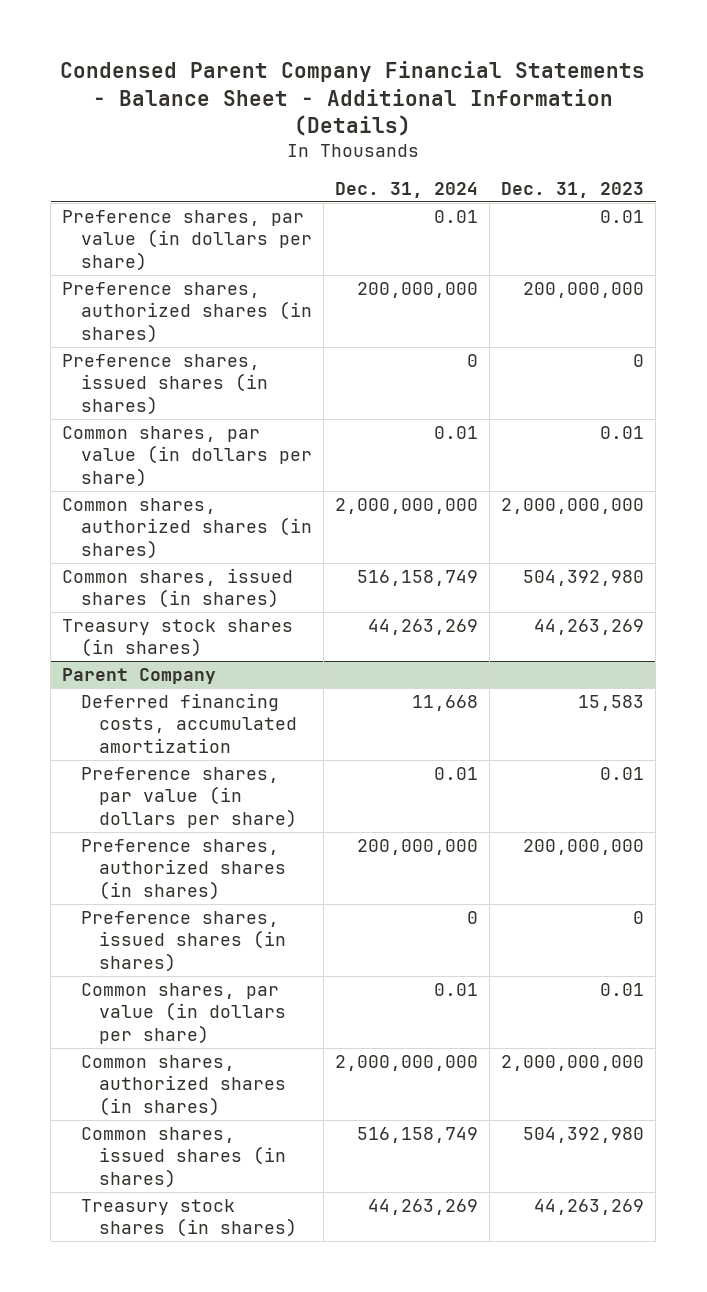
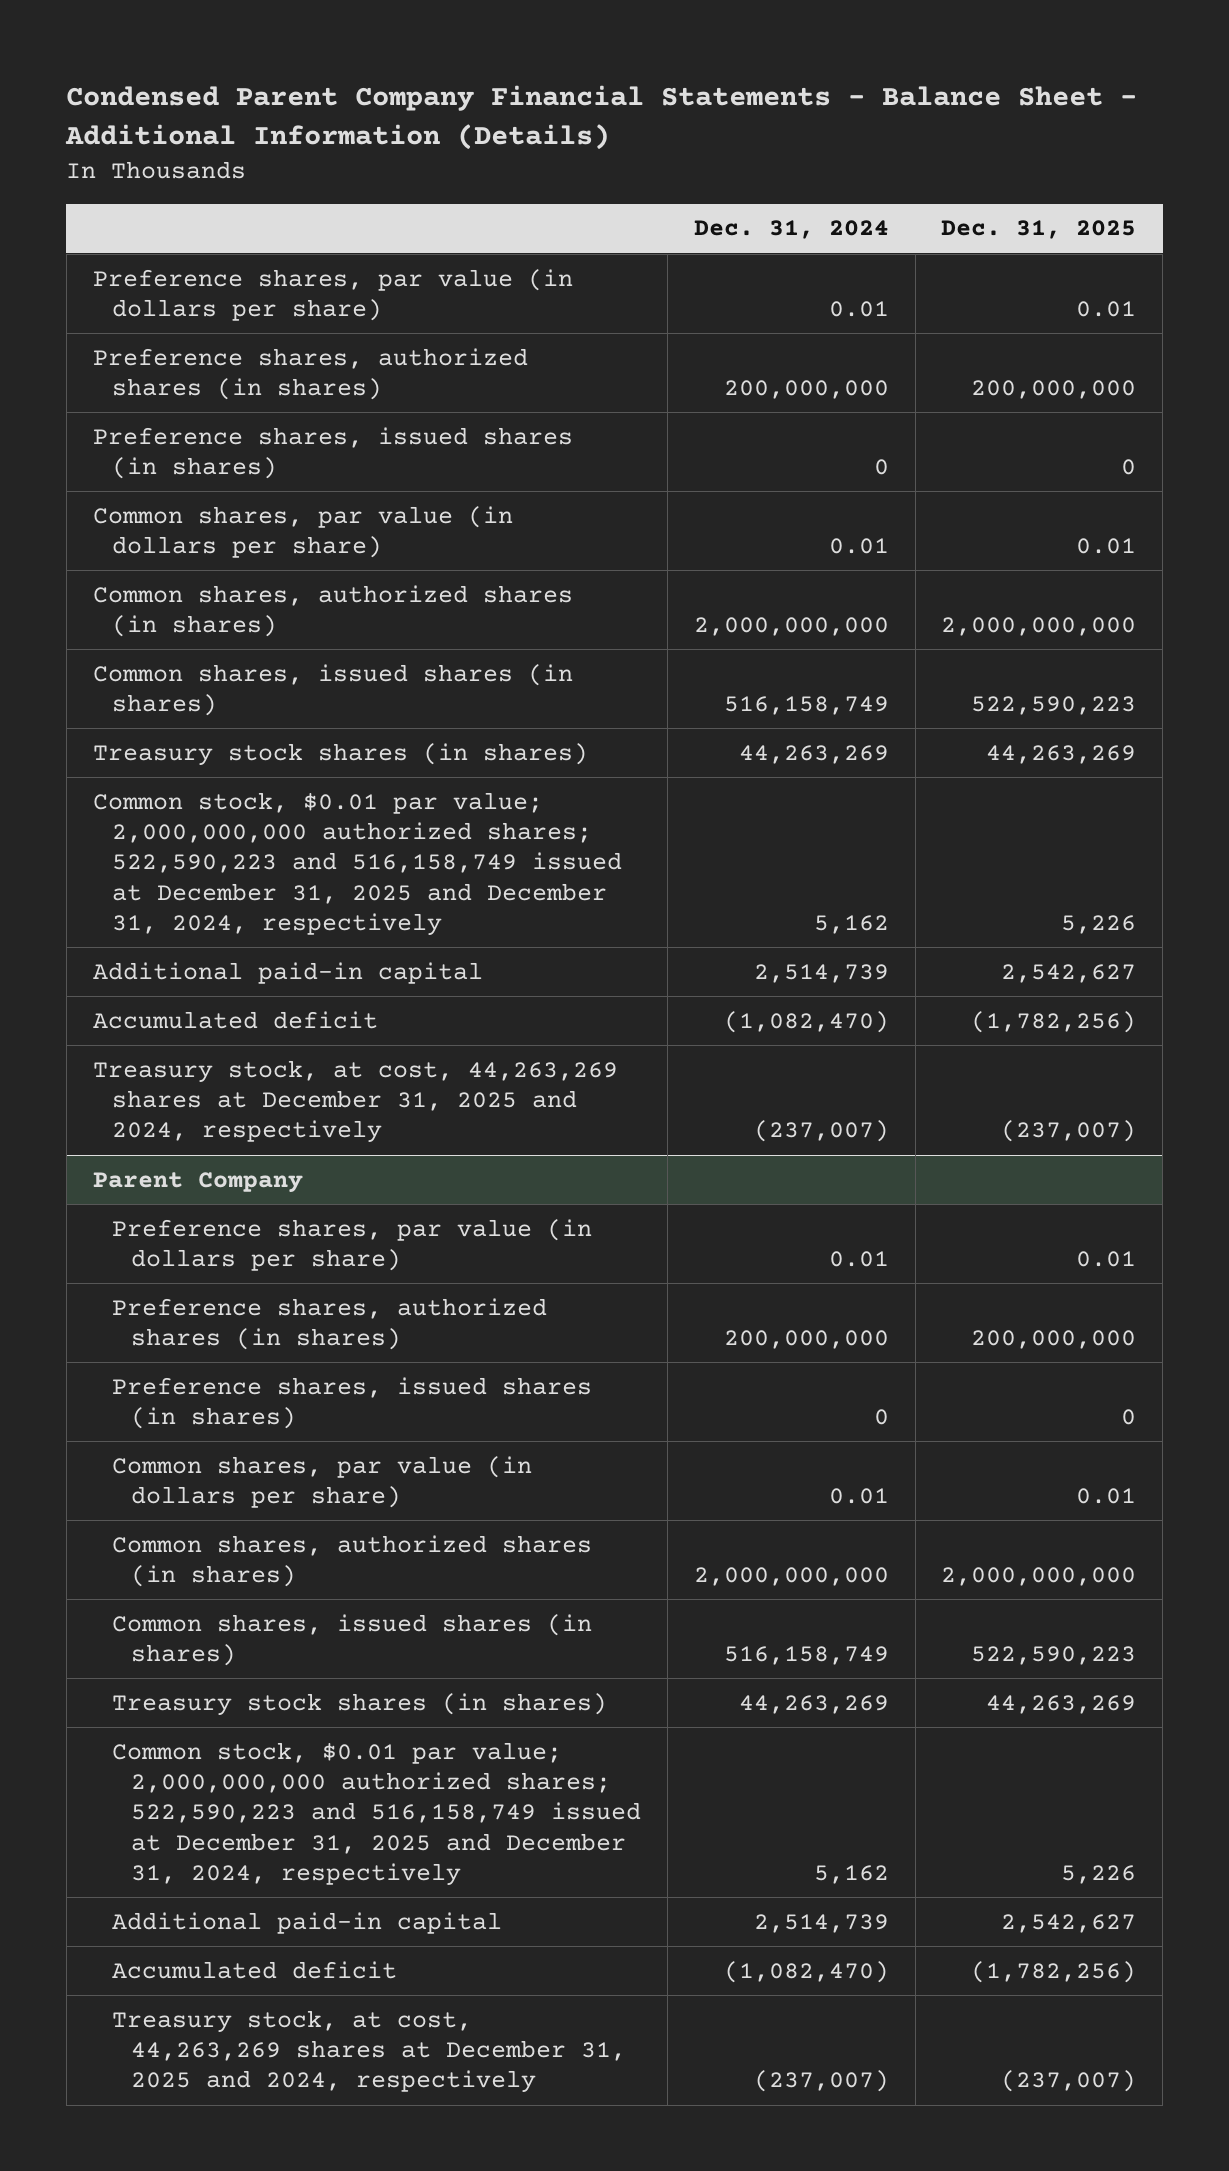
- | Dec. 31, 2024 | Dec. 31, 2023
+ | Dec. 31, 2024 | Dec. 31, 2025
+ Common stock, $0.01 par value; 2,000,000,000 authorized shares; 522,590,223 and 516,158,749 issued at December 31, 2025 and December 31, 2024, respectively | 5,162 | 5,226
+ Additional paid-in capital | 2,514,739 | 2,542,627
+ Accumulated deficit | (1,082,470) | (1,782,256)
+ Treasury stock, at cost, 44,263,269 shares at December 31, 2025 and 2024, respectively | (237,007) | (237,007)
@ Parent Company
- Deferred financing costs, accumulated amortization | 11,668 | 15,583
+ Common stock, $0.01 par value; 2,000,000,000 authorized shares; 522,590,223 and 516,158,749 issued at December 31, 2025 and December 31, 2024, respectively | 5,162 | 5,226
+ Additional paid-in capital | 2,514,739 | 2,542,627
+ Accumulated deficit | (1,082,470) | (1,782,256)
+ Treasury stock, at cost, 44,263,269 shares at December 31, 2025 and 2024, respectively | (237,007) | (237,007)

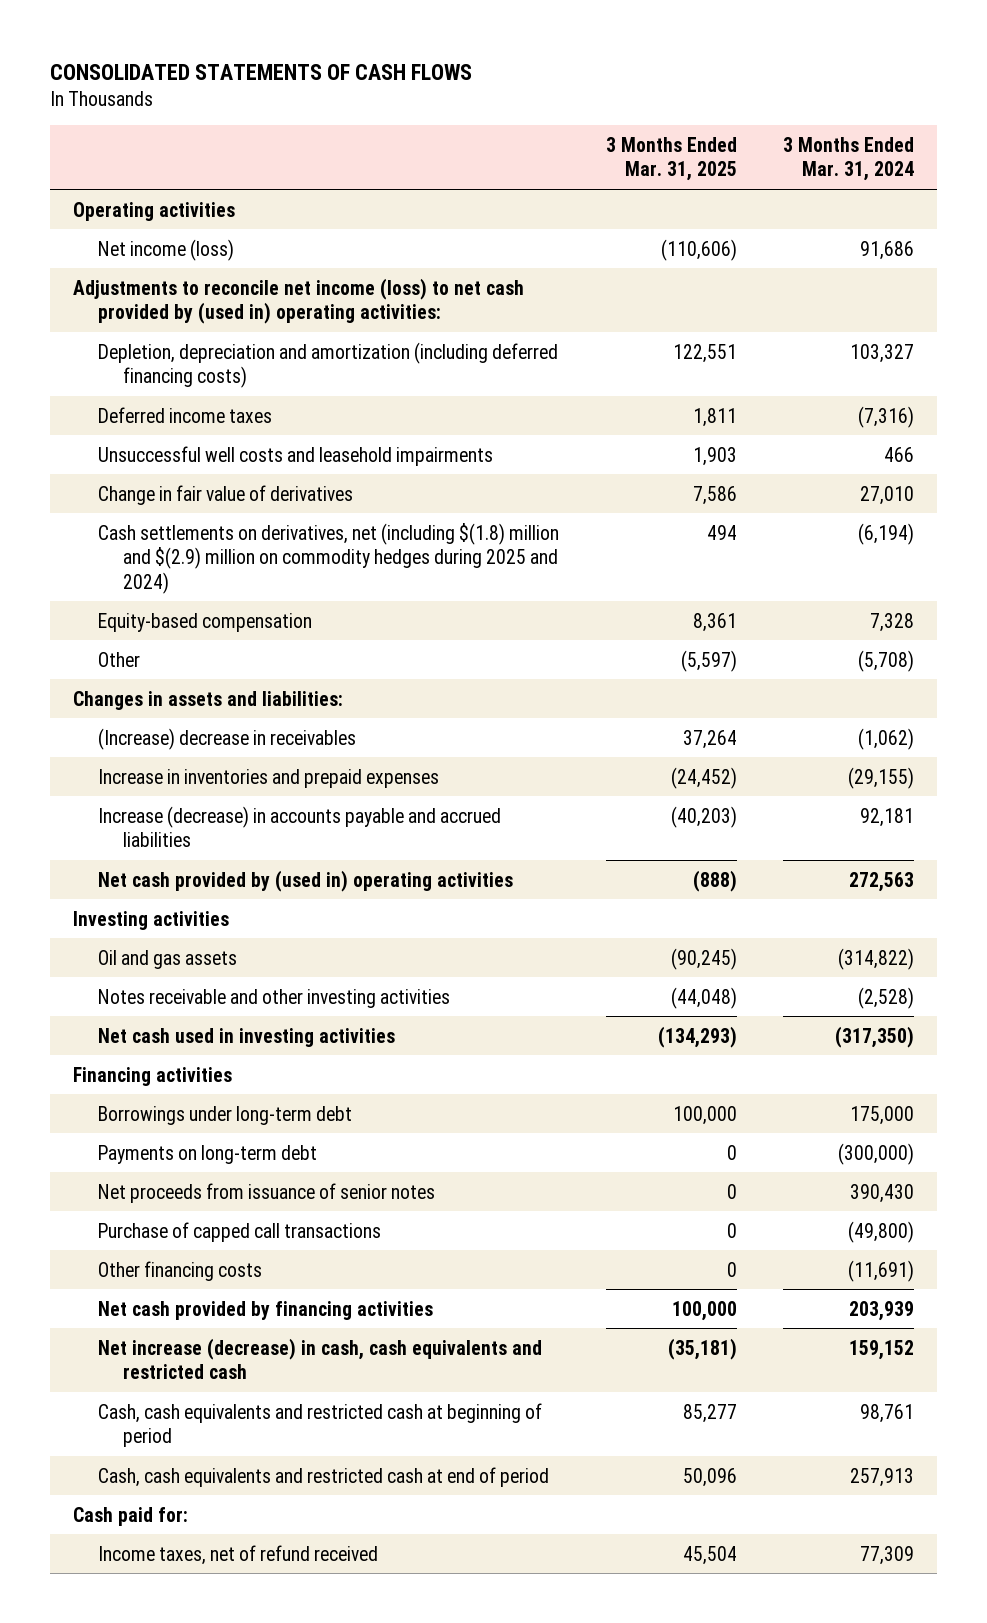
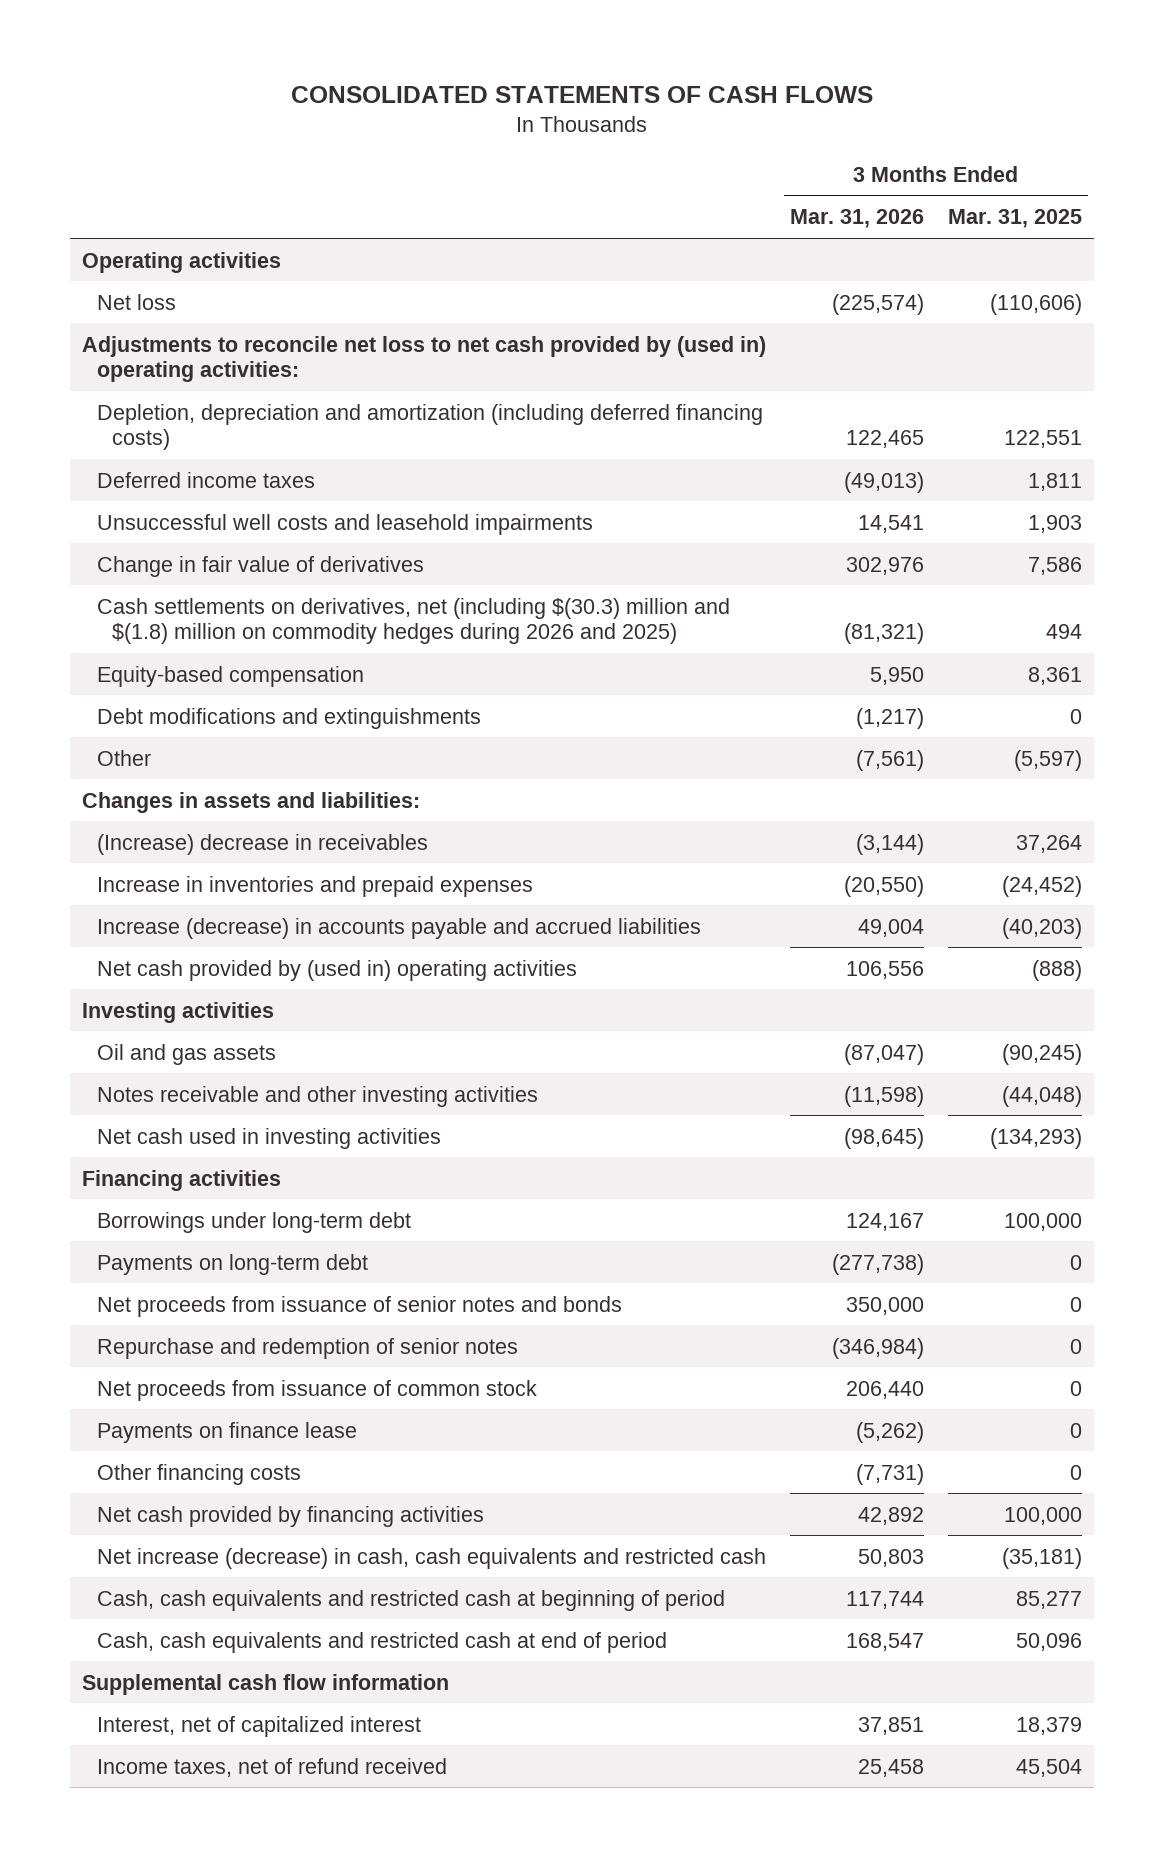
- | 3 Months Ended Mar. 31, 2025 | 3 Months Ended Mar. 31, 2024
+ | 3 Months Ended Mar. 31, 2026 | 3 Months Ended Mar. 31, 2025
- Net income (loss) | (110,606) | 91,686
- Adjustments to reconcile net income (loss) to net cash provided by (used in) operating activities:
+ Net loss | (225,574) | (110,606)
+ Adjustments to reconcile net loss to net cash provided by (used in) operating activities:
- Cash settlements on derivatives, net (including $(1.8) million and $(2.9) million on commodity hedges during 2025 and 2024) | 494 | (6,194)
+ Cash settlements on derivatives, net (including $(30.3) million and $(1.8) million on commodity hedges during 2026 and 2025) | (81,321) | 494
+ Debt modifications and extinguishments | (1,217) | 0
- Net proceeds from issuance of senior notes | 0 | 390,430
- Purchase of capped call transactions | 0 | (49,800)
+ Net proceeds from issuance of senior notes and bonds | 350,000 | 0
+ Repurchase and redemption of senior notes | (346,984) | 0
+ Net proceeds from issuance of common stock | 206,440 | 0
+ Payments on finance lease | (5,262) | 0
- Cash paid for:
+ Supplemental cash flow information
+ Interest, net of capitalized interest | 37,851 | 18,379

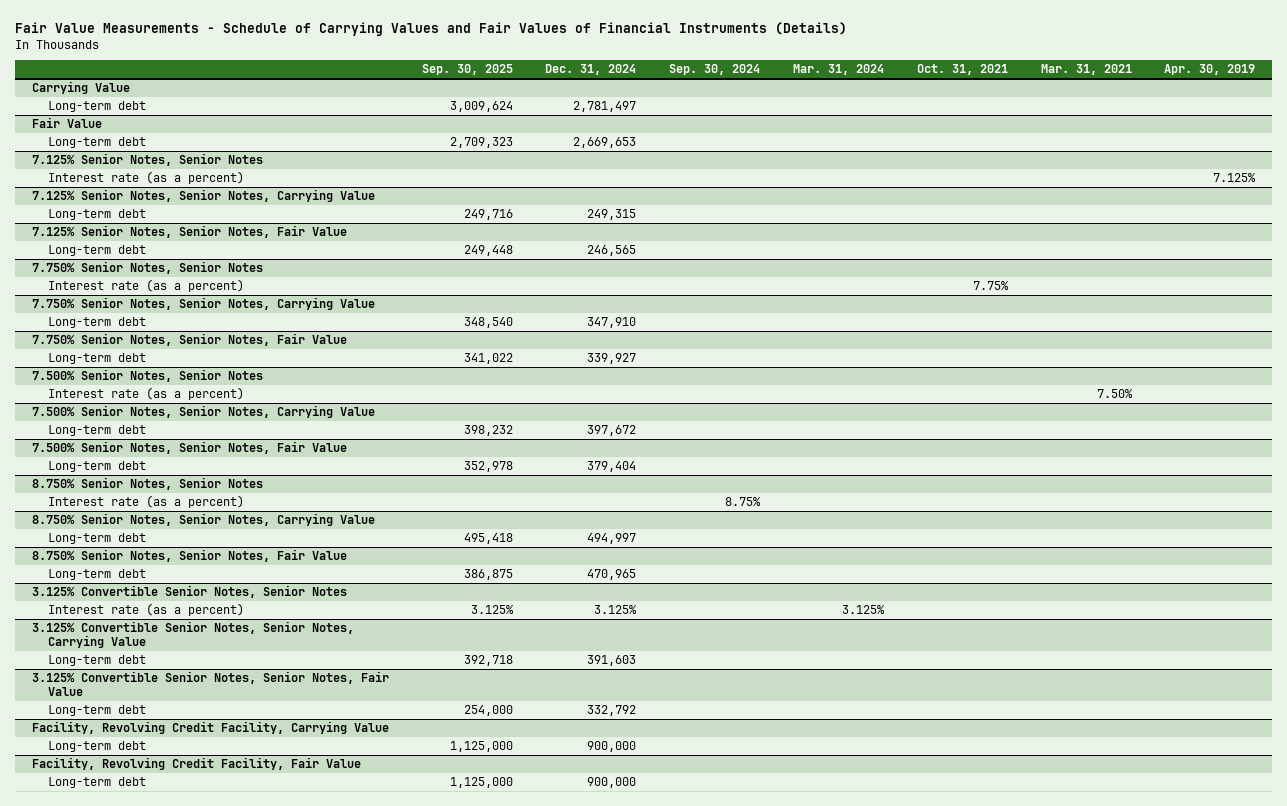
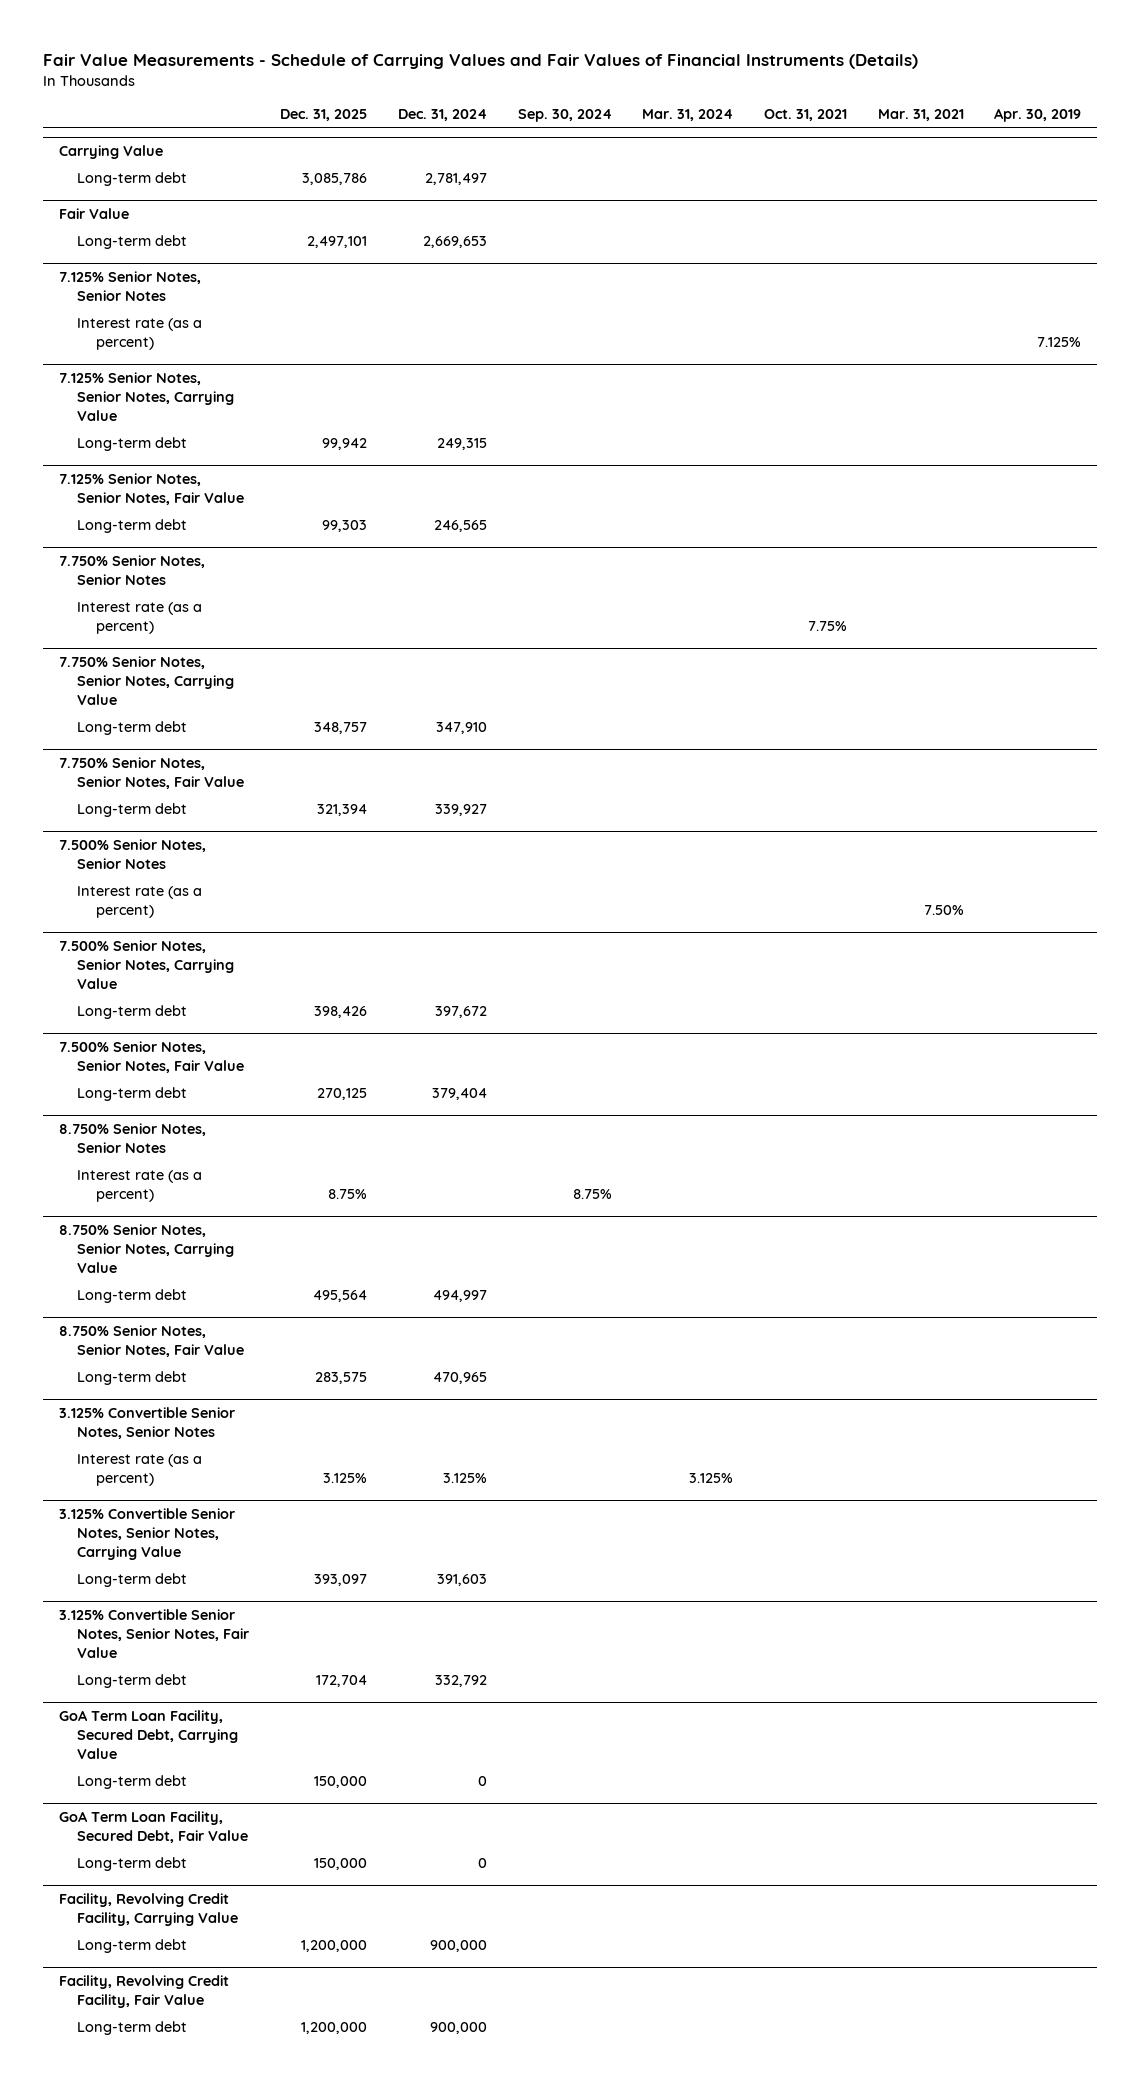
- | Sep. 30, 2025 | Dec. 31, 2024 | Sep. 30, 2024 | Mar. 31, 2024 | Oct. 31, 2021 | Mar. 31, 2021 | Apr. 30, 2019
+ | Dec. 31, 2025 | Dec. 31, 2024 | Sep. 30, 2024 | Mar. 31, 2024 | Oct. 31, 2021 | Mar. 31, 2021 | Apr. 30, 2019
+ GoA Term Loan Facility, Secured Debt, Carrying Value
+ Long-term debt | 150,000 | 0 | | | | |
+ GoA Term Loan Facility, Secured Debt, Fair Value
+ Long-term debt | 150,000 | 0 | | | | |

